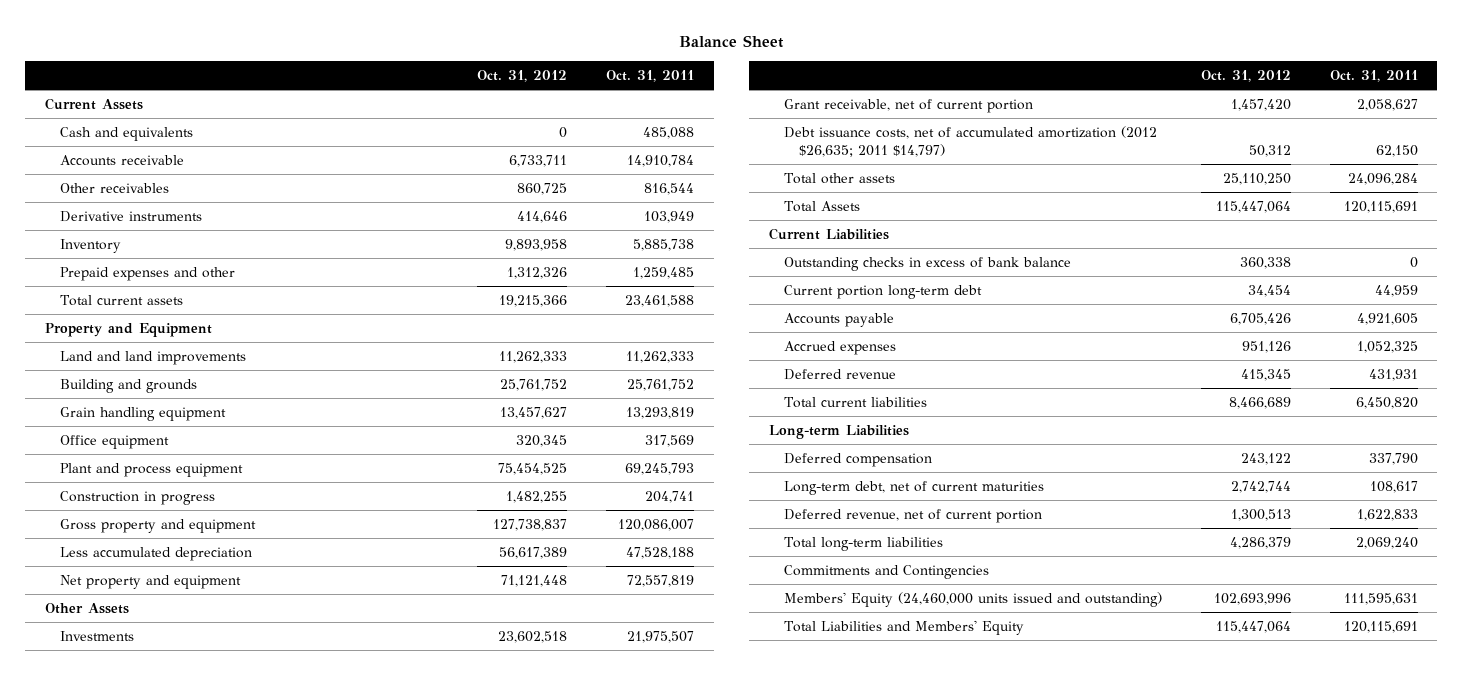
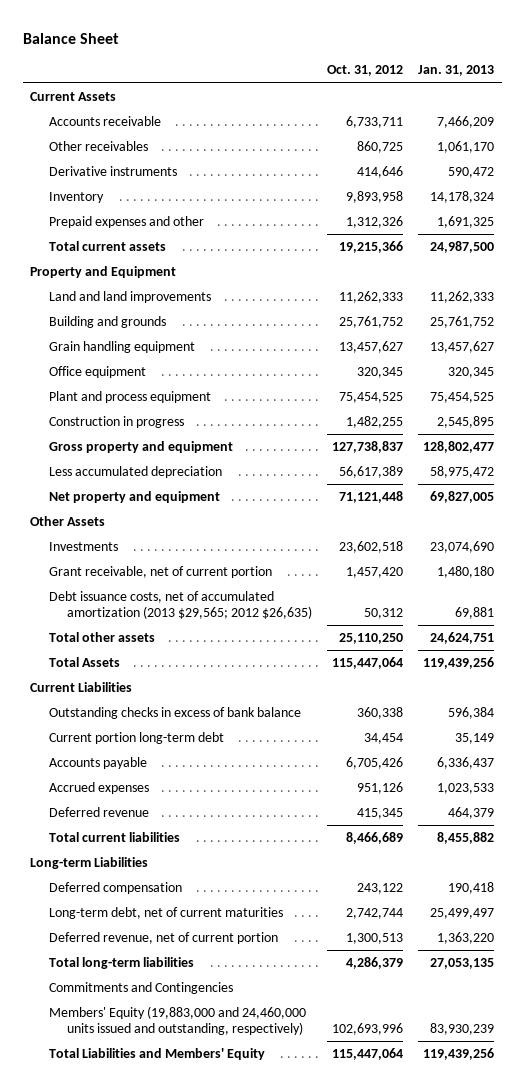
- | Oct. 31, 2012 | Oct. 31, 2011
+ | Oct. 31, 2012 | Jan. 31, 2013
- Cash and equivalents | 0 | 485,088
- Debt issuance costs, net of accumulated amortization (2012 $26,635; 2011 $14,797) | 50,312 | 62,150
+ Debt issuance costs, net of accumulated amortization (2013 $29,565; 2012 $26,635) | 50,312 | 69,881
- Members' Equity (24,460,000 units issued and outstanding) | 102,693,996 | 111,595,631
+ Members' Equity (19,883,000 and 24,460,000 units issued and outstanding, respectively) | 102,693,996 | 83,930,239

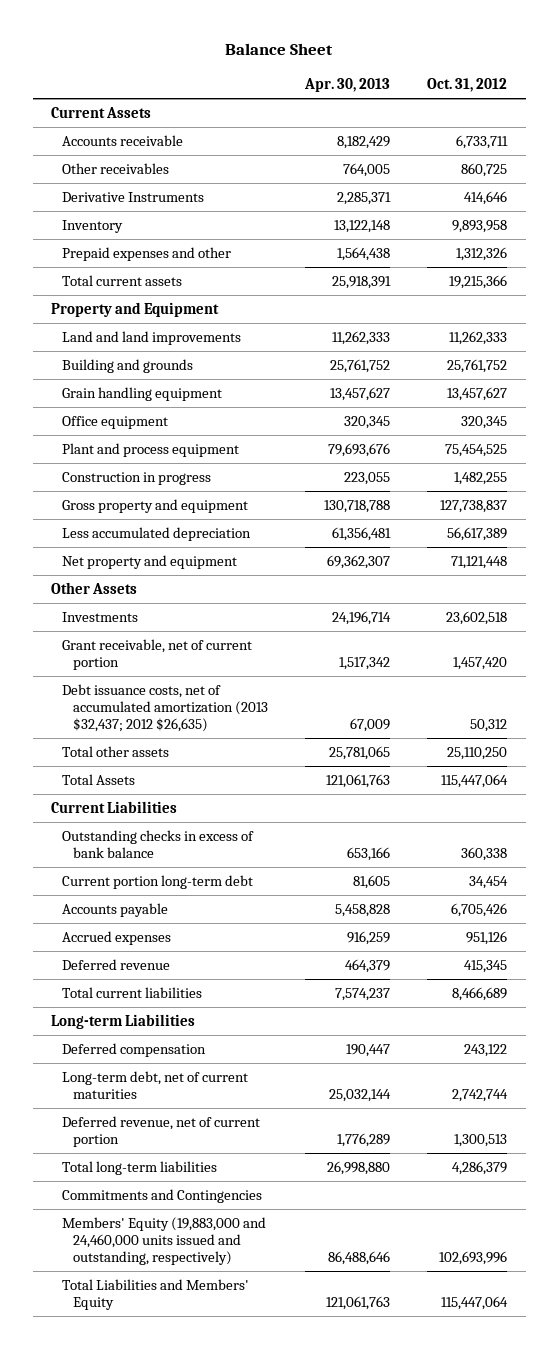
- | Oct. 31, 2012 | Jan. 31, 2013
+ | Apr. 30, 2013 | Oct. 31, 2012
- Derivative instruments | 414,646 | 590,472
+ Derivative Instruments | 2,285,371 | 414,646
- Debt issuance costs, net of accumulated amortization (2013 $29,565; 2012 $26,635) | 50,312 | 69,881
+ Debt issuance costs, net of accumulated amortization (2013 $32,437; 2012 $26,635) | 67,009 | 50,312

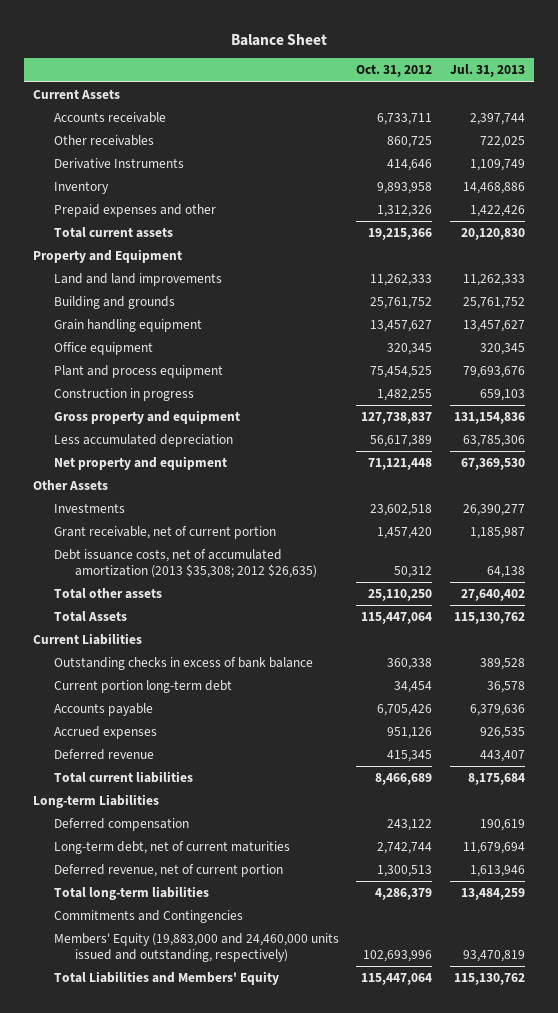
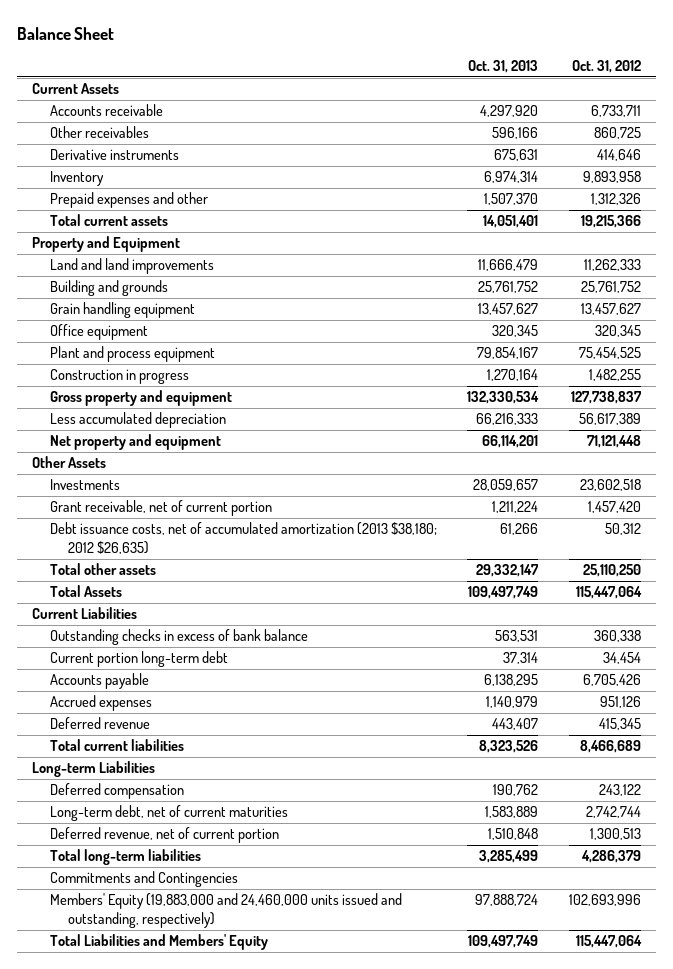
- | Oct. 31, 2012 | Jul. 31, 2013
+ | Oct. 31, 2013 | Oct. 31, 2012
- Derivative Instruments | 414,646 | 1,109,749
+ Derivative instruments | 675,631 | 414,646
- Debt issuance costs, net of accumulated amortization (2013 $35,308; 2012 $26,635) | 50,312 | 64,138
+ Debt issuance costs, net of accumulated amortization (2013 $38,180; 2012 $26,635) | 61,266 | 50,312

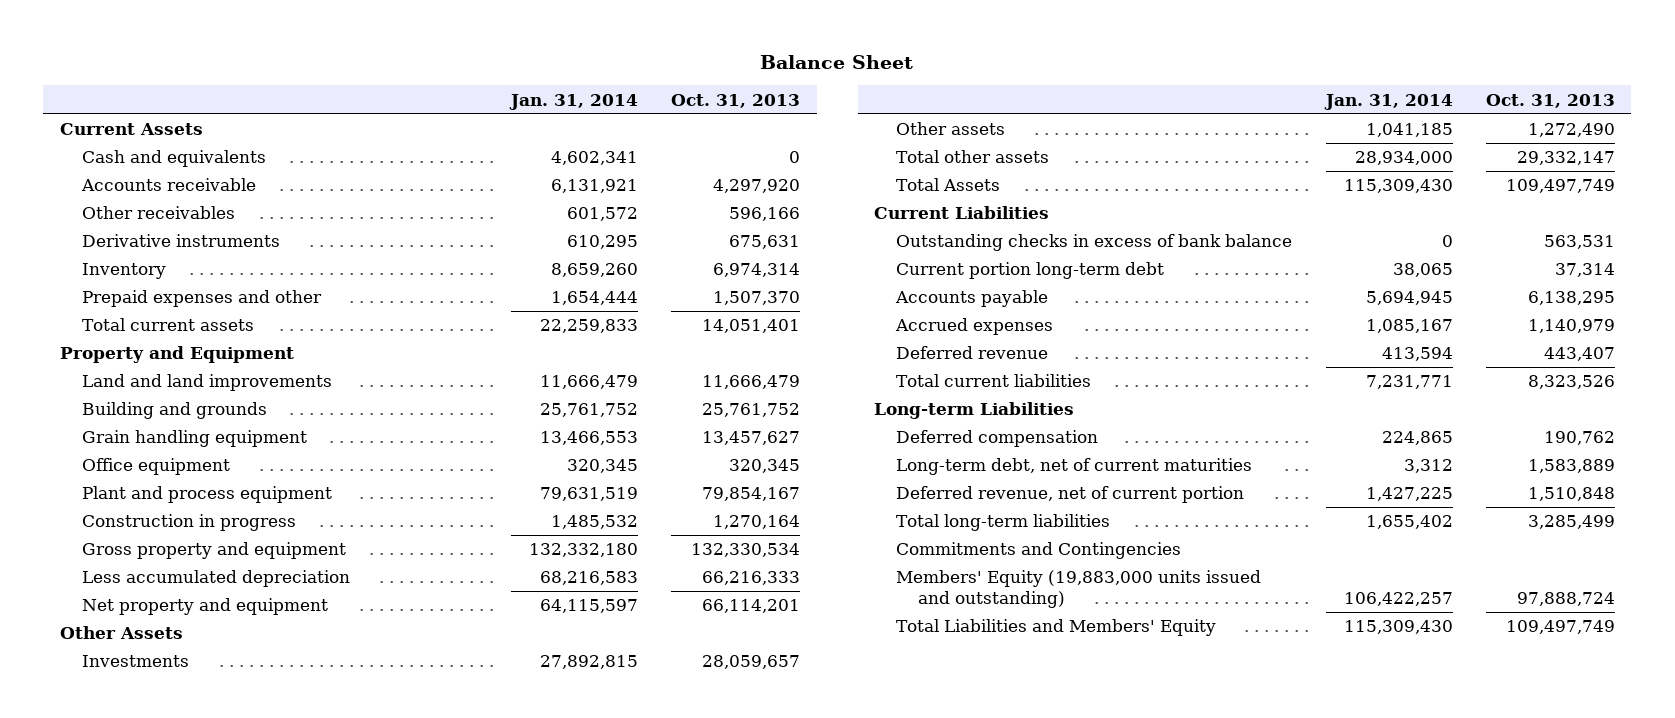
- | Oct. 31, 2013 | Oct. 31, 2012
+ | Jan. 31, 2014 | Oct. 31, 2013
+ Cash and equivalents | 4,602,341 | 0
- Grant receivable, net of current portion | 1,211,224 | 1,457,420
- Debt issuance costs, net of accumulated amortization (2013 $38,180; 2012 $26,635) | 61,266 | 50,312
+ Other assets | 1,041,185 | 1,272,490
- Members' Equity (19,883,000 and 24,460,000 units issued and outstanding, respectively) | 97,888,724 | 102,693,996
+ Members' Equity (19,883,000 units issued and outstanding) | 106,422,257 | 97,888,724

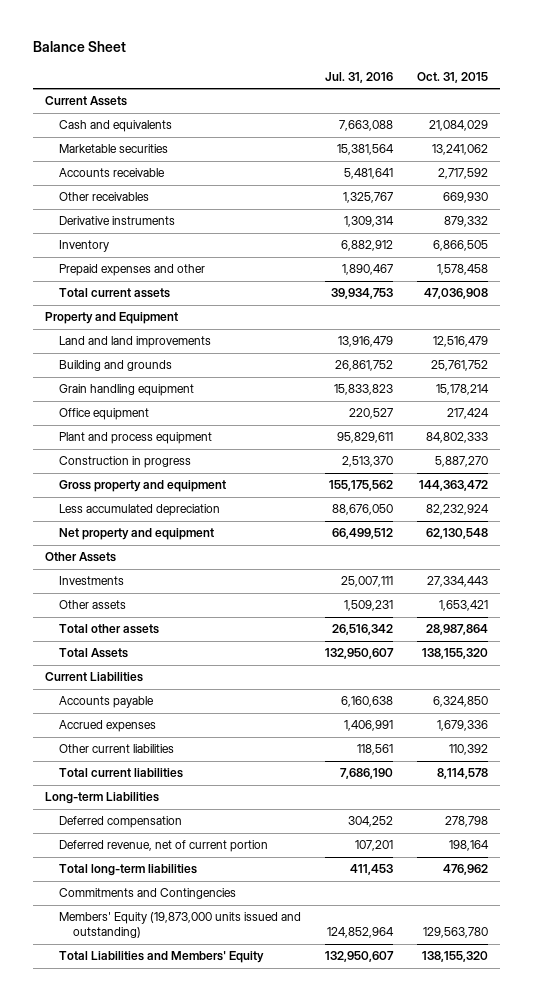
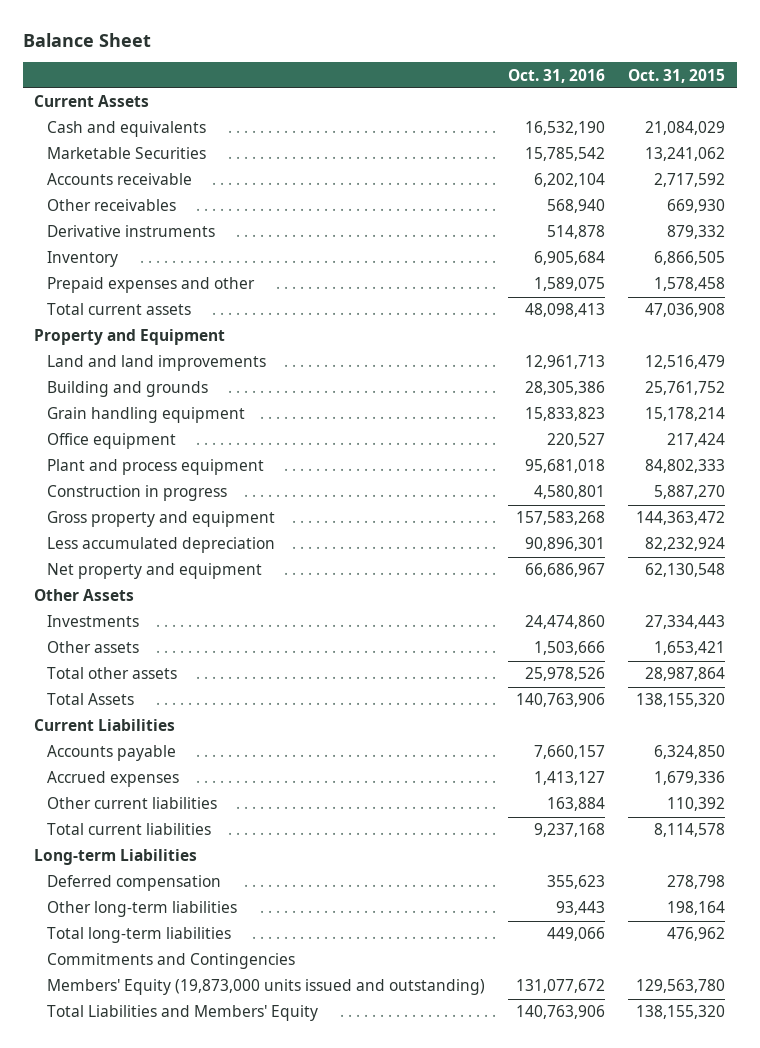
- | Jul. 31, 2016 | Oct. 31, 2015
+ | Oct. 31, 2016 | Oct. 31, 2015
- Marketable securities | 15,381,564 | 13,241,062
+ Marketable Securities | 15,785,542 | 13,241,062
- Deferred revenue, net of current portion | 107,201 | 198,164
+ Other long-term liabilities | 93,443 | 198,164

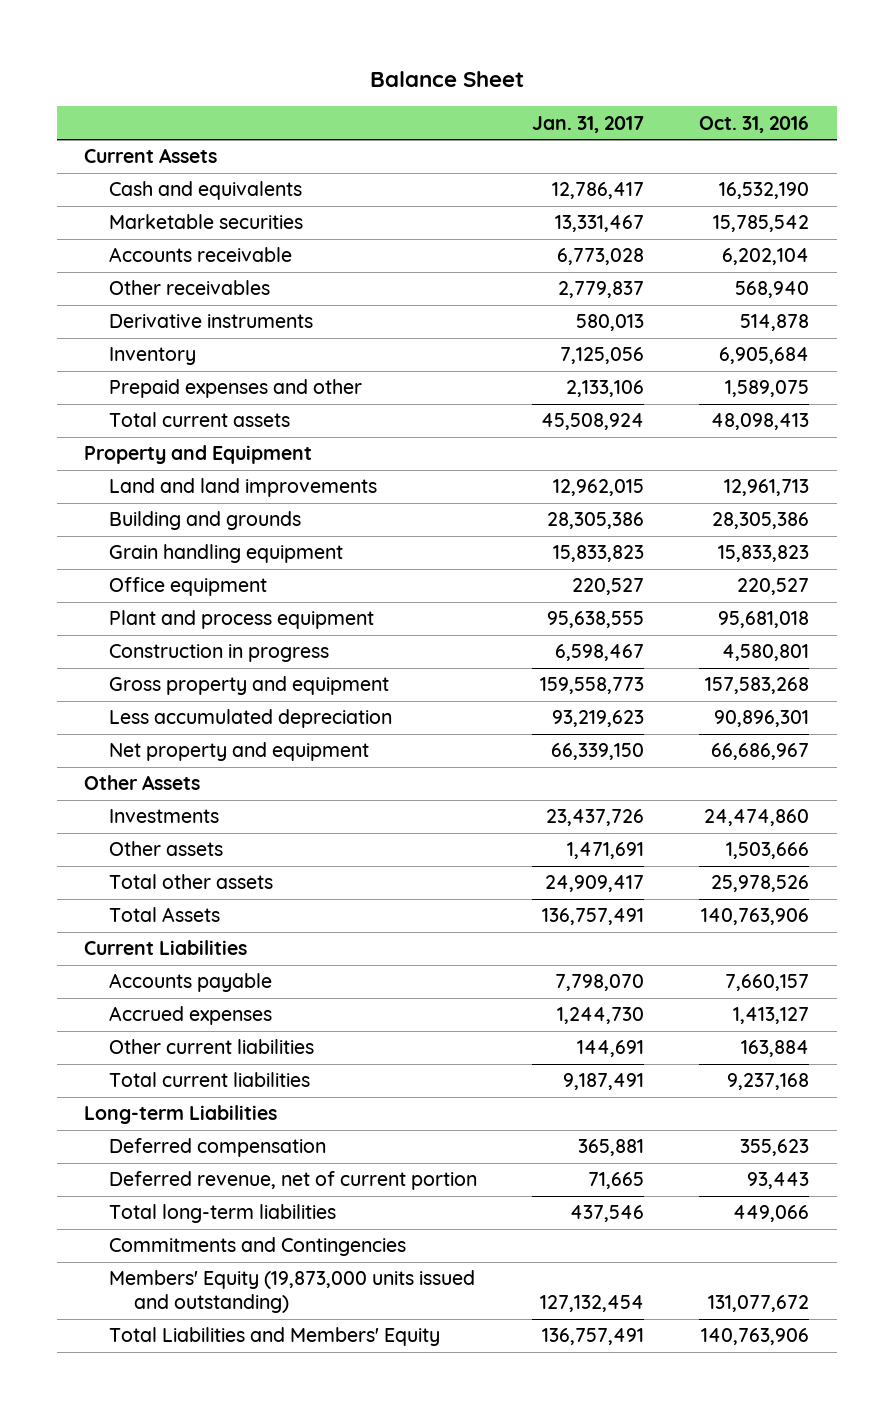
- | Oct. 31, 2016 | Oct. 31, 2015
+ | Jan. 31, 2017 | Oct. 31, 2016
- Marketable Securities | 15,785,542 | 13,241,062
+ Marketable securities | 13,331,467 | 15,785,542
- Other long-term liabilities | 93,443 | 198,164
+ Deferred revenue, net of current portion | 71,665 | 93,443

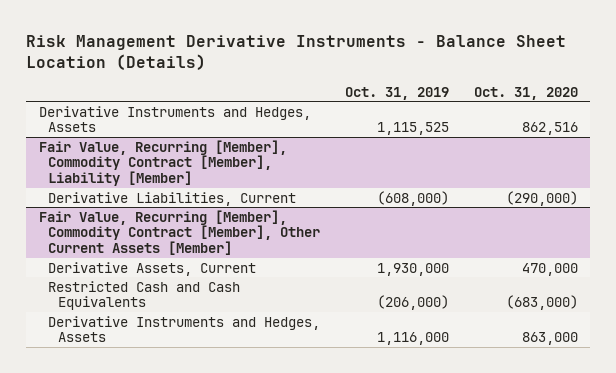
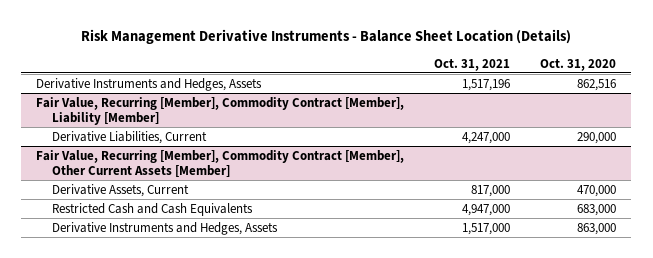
- | Oct. 31, 2019 | Oct. 31, 2020
+ | Oct. 31, 2021 | Oct. 31, 2020
@ Fair Value, Recurring [Member], Commodity Contract [Member], Liability [Member]
- Derivative Liabilities, Current | (608,000) | (290,000)
+ Derivative Liabilities, Current | 4,247,000 | 290,000
@ Fair Value, Recurring [Member], Commodity Contract [Member], Other Current Assets [Member]
- Restricted Cash and Cash Equivalents | (206,000) | (683,000)
+ Restricted Cash and Cash Equivalents | 4,947,000 | 683,000

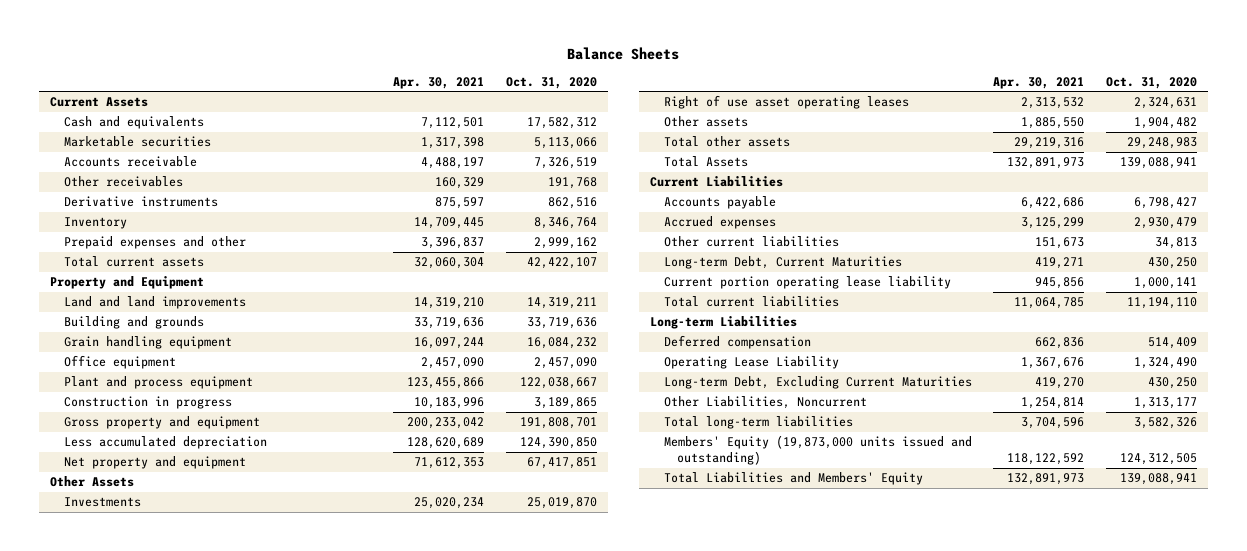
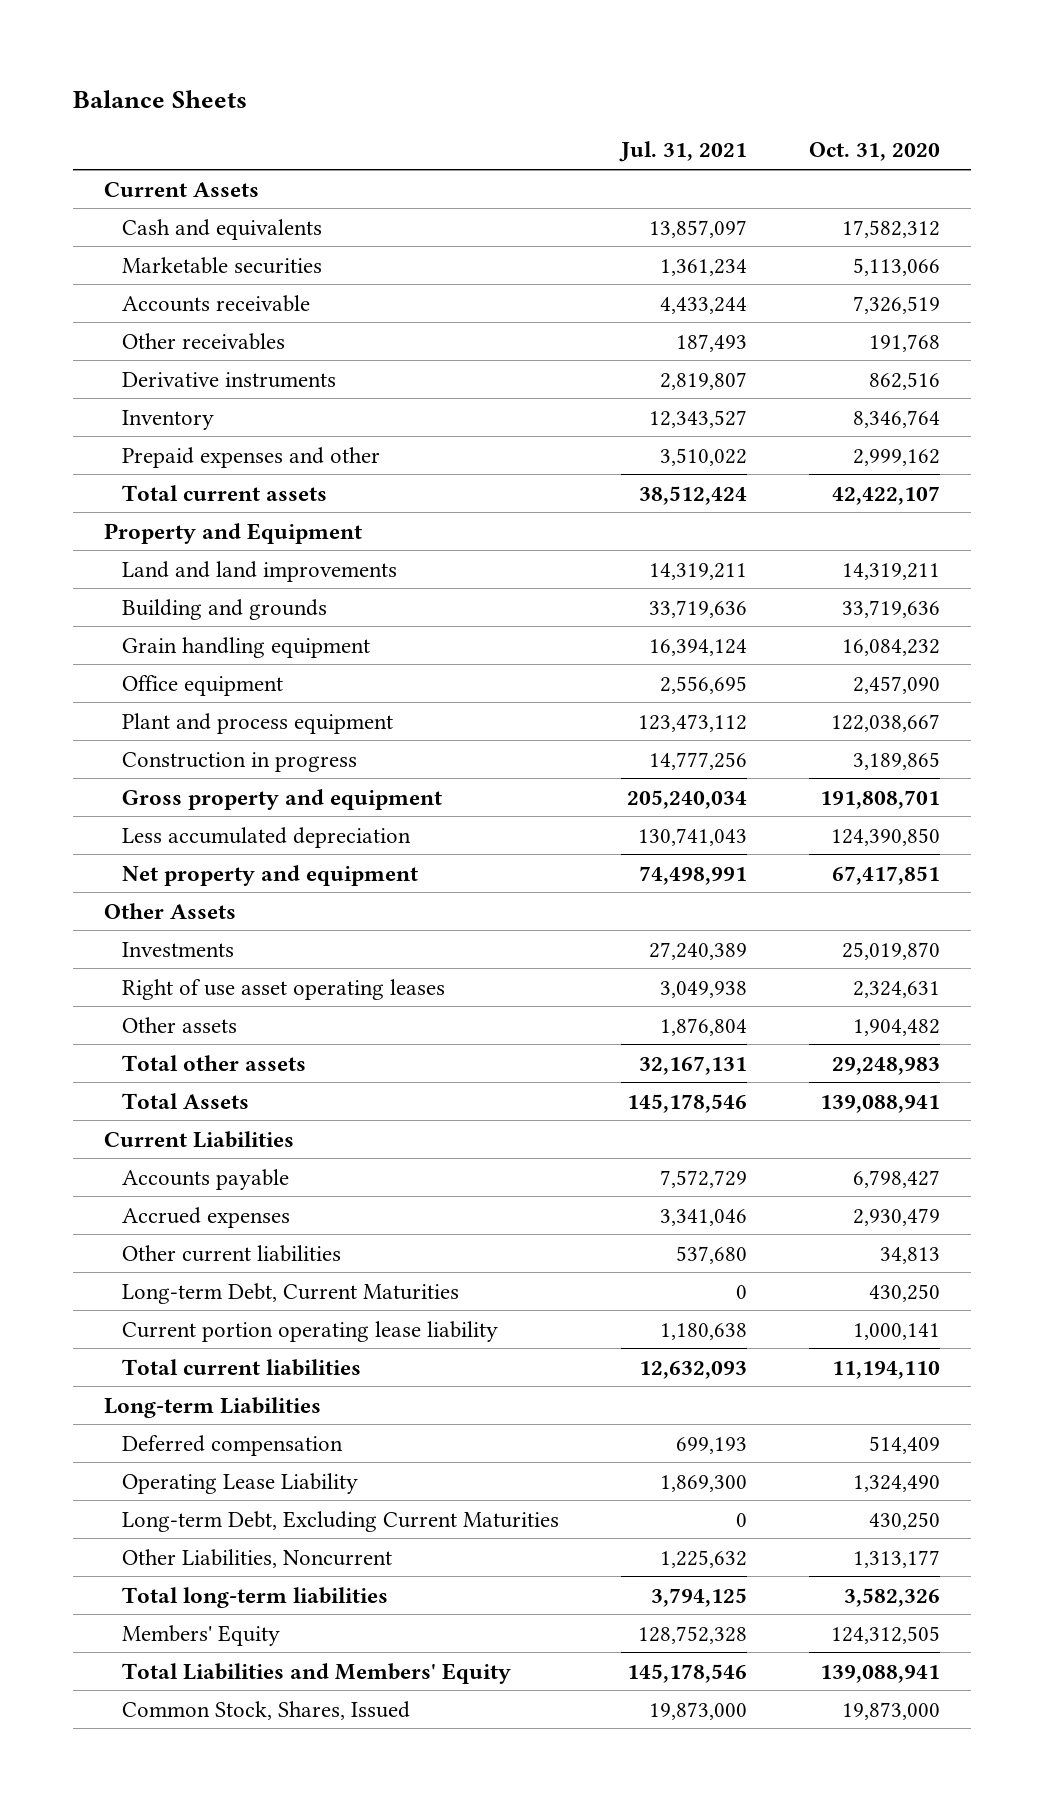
- | Apr. 30, 2021 | Oct. 31, 2020
+ | Jul. 31, 2021 | Oct. 31, 2020
- Members' Equity (19,873,000 units issued and outstanding) | 118,122,592 | 124,312,505
+ Members' Equity | 128,752,328 | 124,312,505
+ Common Stock, Shares, Issued | 19,873,000 | 19,873,000

